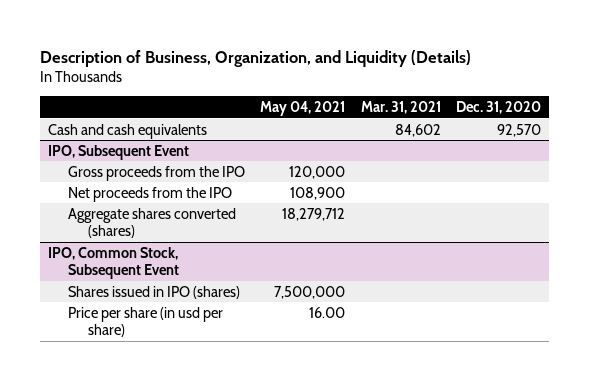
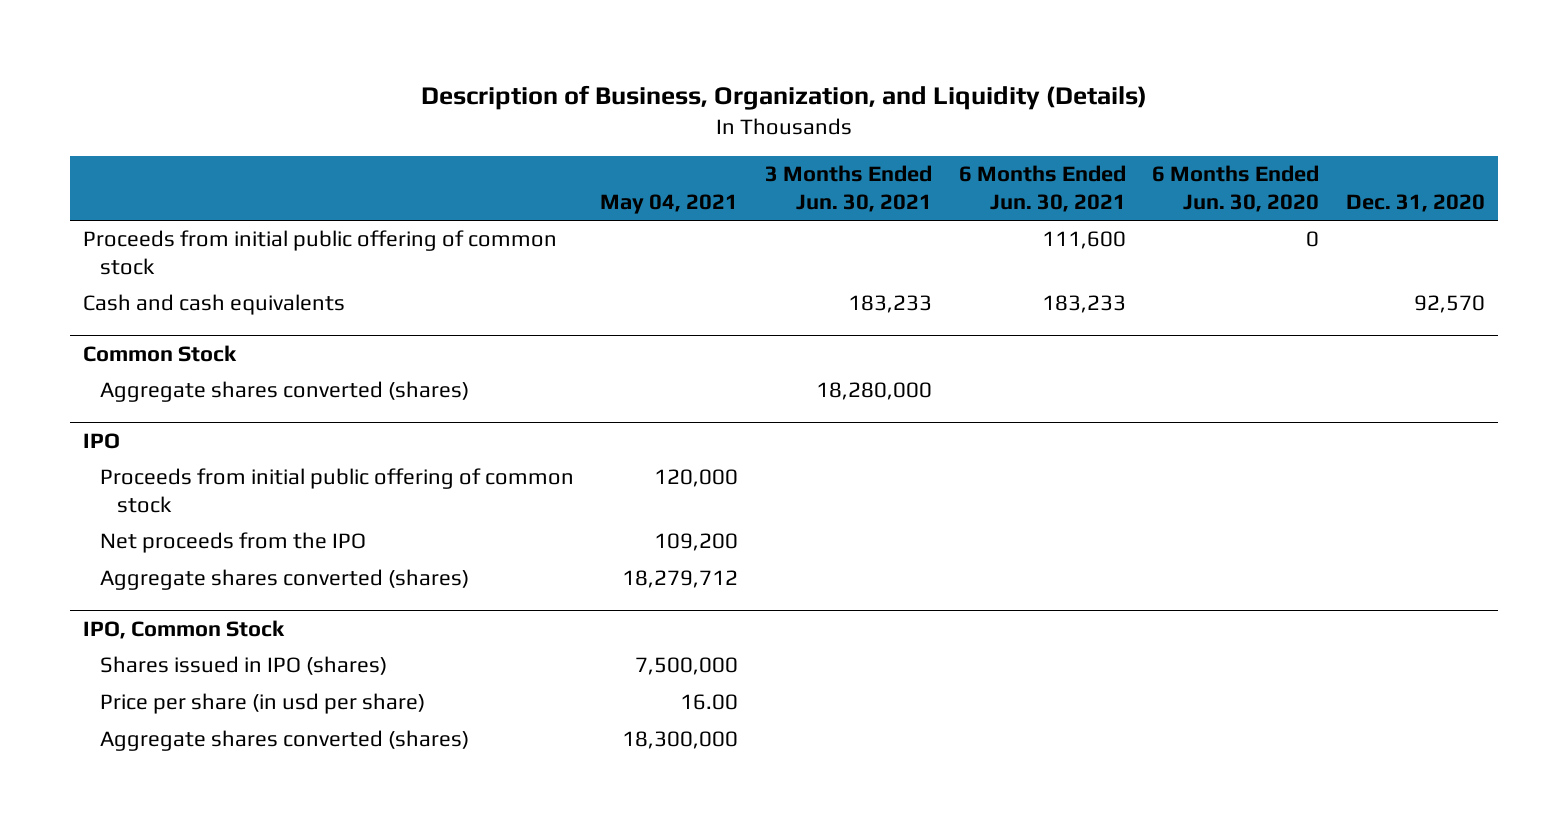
- | May 04, 2021 | Mar. 31, 2021 | Dec. 31, 2020
+ | May 04, 2021 | 3 Months Ended Jun. 30, 2021 | 6 Months Ended Jun. 30, 2021 | 6 Months Ended Jun. 30, 2020 | Dec. 31, 2020
+ Proceeds from initial public offering of common stock | | | 111,600 | 0 |
- IPO, Subsequent Event
- Gross proceeds from the IPO | 120,000 | |
- Net proceeds from the IPO | 108,900 | |
+ Common Stock
+ Aggregate shares converted (shares) | | 18,280,000 | | |
+ IPO
+ Proceeds from initial public offering of common stock | 120,000 | | | |
+ Net proceeds from the IPO | 109,200 | | | |
- IPO, Common Stock, Subsequent Event
+ IPO, Common Stock
+ Aggregate shares converted (shares) | 18,300,000 | | | |

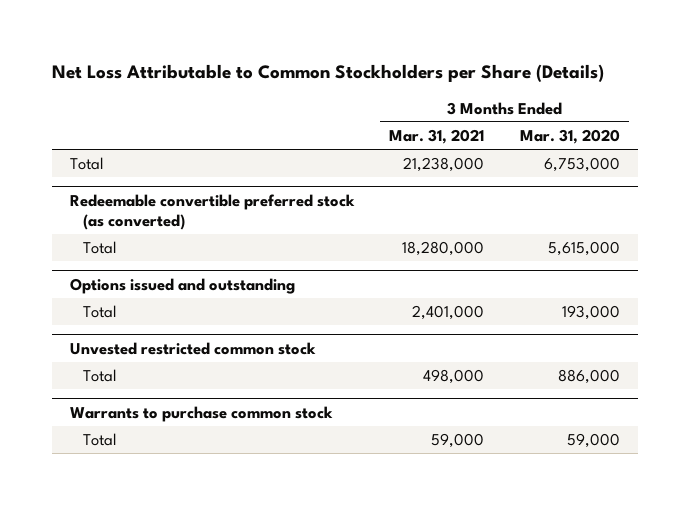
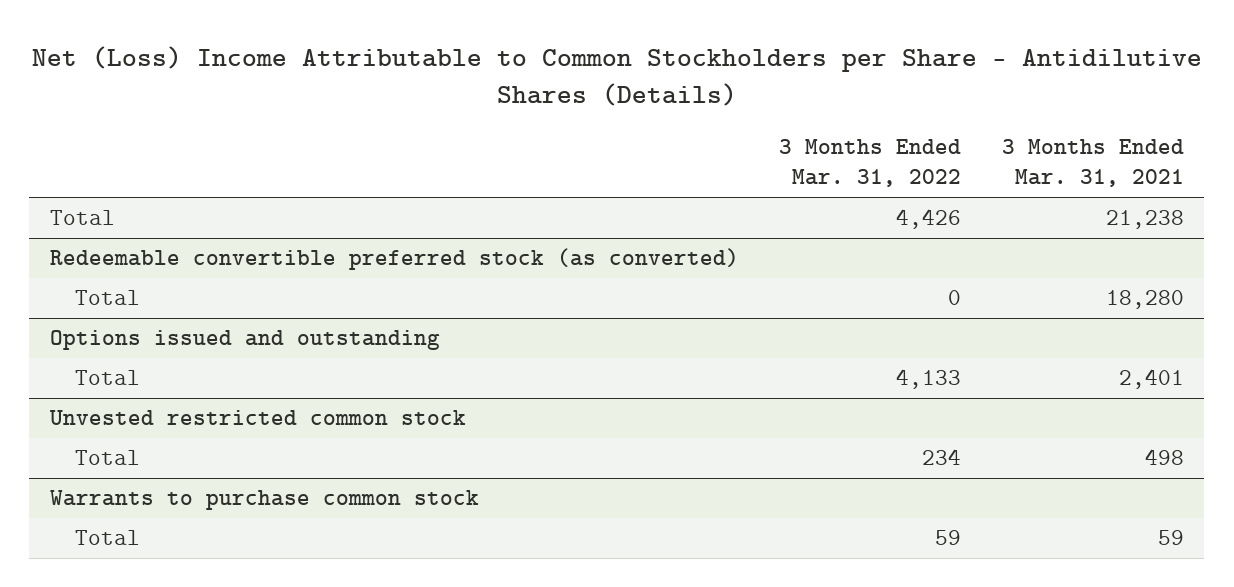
- Net Loss Attributable to Common Stockholders per Share (Details)
+ Net (Loss) Income Attributable to Common Stockholders per Share - Antidilutive Shares (Details)
- | 3 Months Ended Mar. 31, 2021 | 3 Months Ended Mar. 31, 2020
+ | 3 Months Ended Mar. 31, 2022 | 3 Months Ended Mar. 31, 2021
- Total | 21,238,000 | 6,753,000
+ Total | 4,426 | 21,238
@ Redeemable convertible preferred stock (as converted)
- Total | 18,280,000 | 5,615,000
+ Total | 0 | 18,280
@ Options issued and outstanding
- Total | 2,401,000 | 193,000
+ Total | 4,133 | 2,401
@ Unvested restricted common stock
- Total | 498,000 | 886,000
+ Total | 234 | 498
@ Warrants to purchase common stock
- Total | 59,000 | 59,000
+ Total | 59 | 59

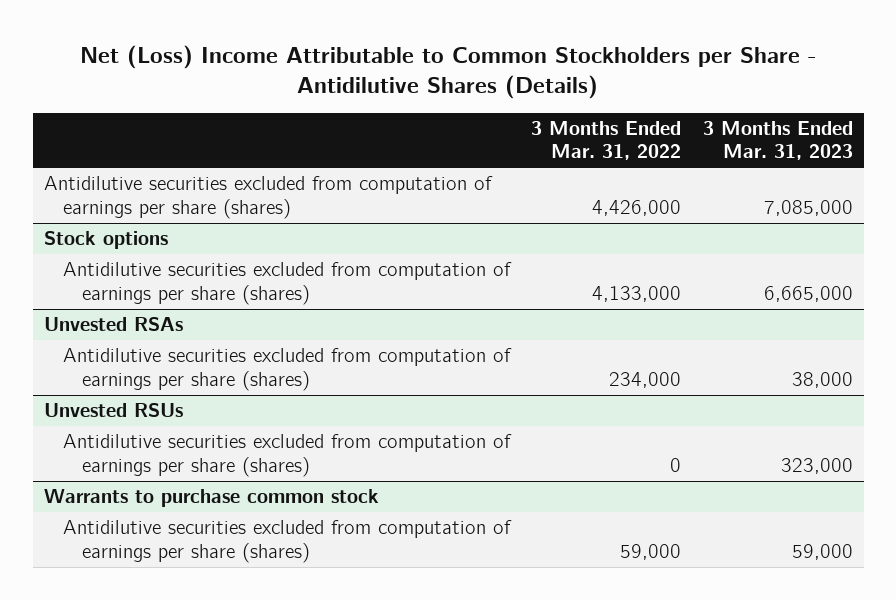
- | 3 Months Ended Mar. 31, 2022 | 3 Months Ended Mar. 31, 2021
+ | 3 Months Ended Mar. 31, 2022 | 3 Months Ended Mar. 31, 2023
- Total | 4,426 | 21,238
- Redeemable convertible preferred stock (as converted)
- Total | 0 | 18,280
- Options issued and outstanding
- Total | 4,133 | 2,401
- Unvested restricted common stock
- Total | 234 | 498
+ Antidilutive securities excluded from computation of earnings per share (shares) | 4,426,000 | 7,085,000
+ Stock options
+ Antidilutive securities excluded from computation of earnings per share (shares) | 4,133,000 | 6,665,000
+ Unvested RSAs
+ Antidilutive securities excluded from computation of earnings per share (shares) | 234,000 | 38,000
+ Unvested RSUs
+ Antidilutive securities excluded from computation of earnings per share (shares) | 0 | 323,000
@ Warrants to purchase common stock
- Total | 59 | 59
+ Antidilutive securities excluded from computation of earnings per share (shares) | 59,000 | 59,000

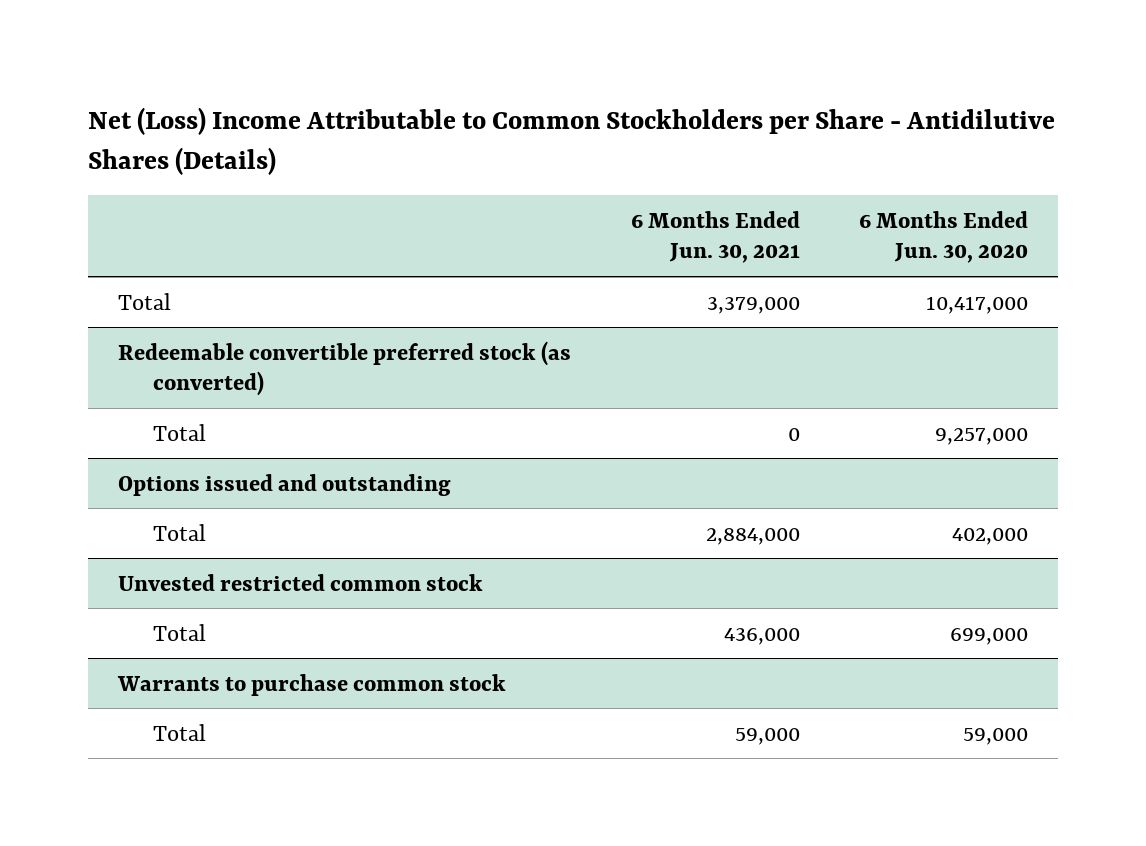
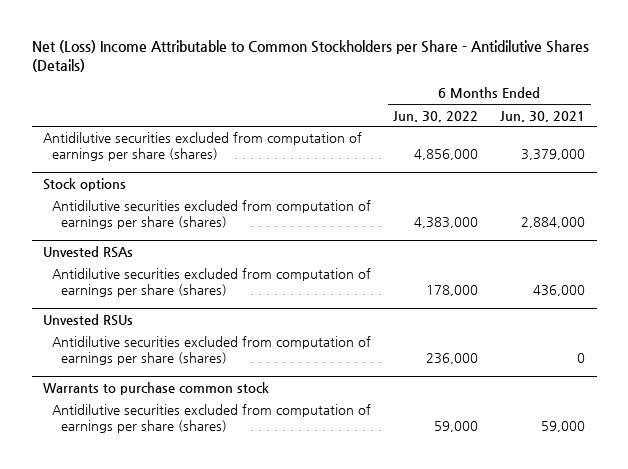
- | 6 Months Ended Jun. 30, 2021 | 6 Months Ended Jun. 30, 2020
+ | 6 Months Ended Jun. 30, 2022 | 6 Months Ended Jun. 30, 2021
- Total | 3,379,000 | 10,417,000
- Redeemable convertible preferred stock (as converted)
- Total | 0 | 9,257,000
- Options issued and outstanding
- Total | 2,884,000 | 402,000
- Unvested restricted common stock
- Total | 436,000 | 699,000
+ Antidilutive securities excluded from computation of earnings per share (shares) | 4,856,000 | 3,379,000
+ Stock options
+ Antidilutive securities excluded from computation of earnings per share (shares) | 4,383,000 | 2,884,000
+ Unvested RSAs
+ Antidilutive securities excluded from computation of earnings per share (shares) | 178,000 | 436,000
+ Unvested RSUs
+ Antidilutive securities excluded from computation of earnings per share (shares) | 236,000 | 0
@ Warrants to purchase common stock
- Total | 59,000 | 59,000
+ Antidilutive securities excluded from computation of earnings per share (shares) | 59,000 | 59,000

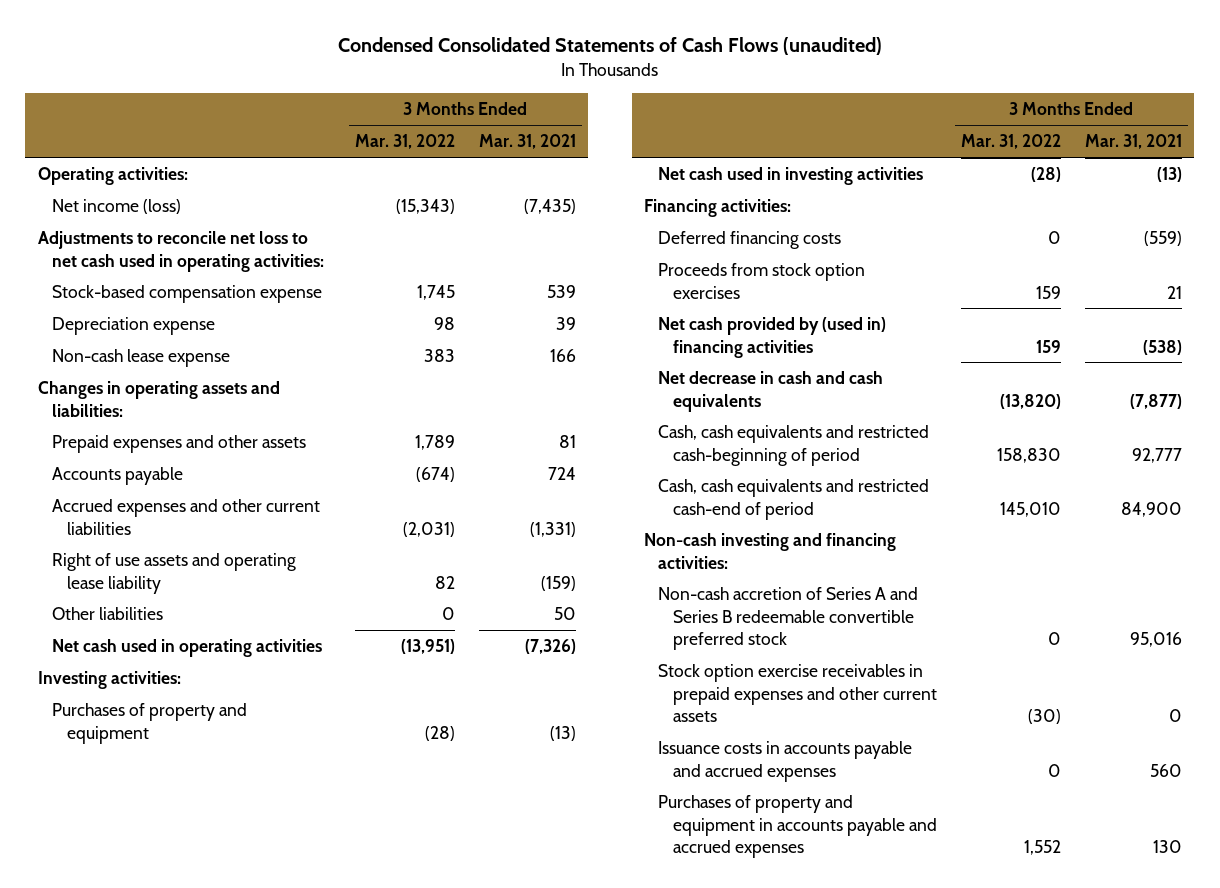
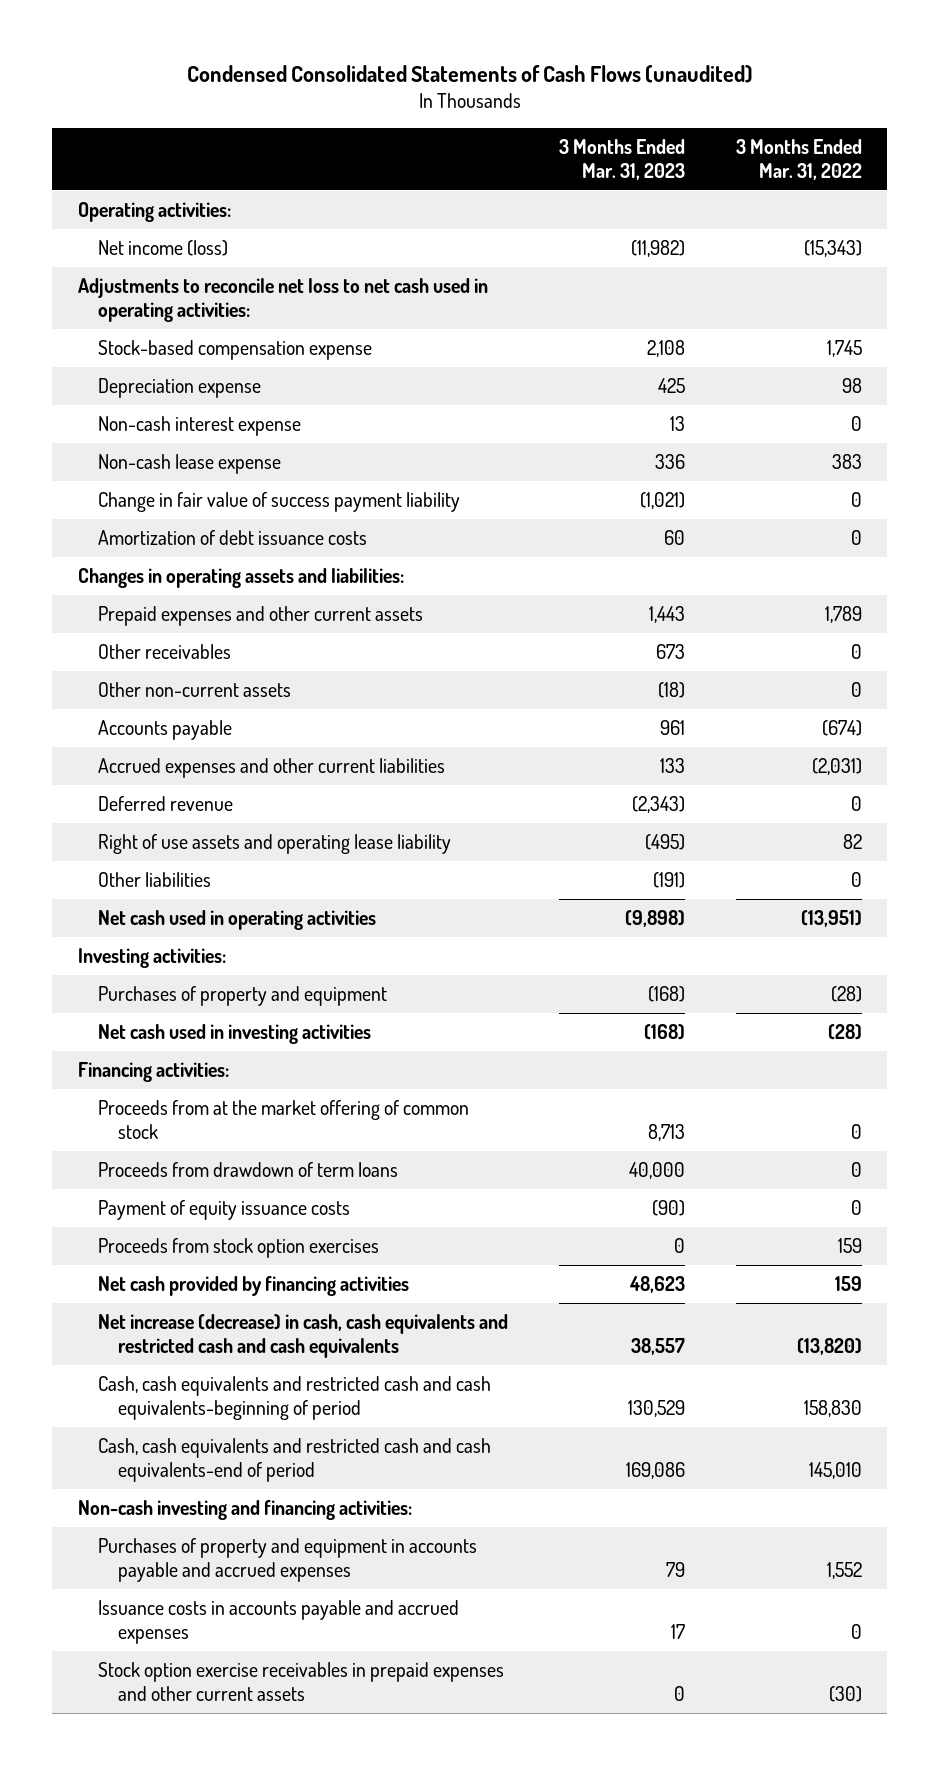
- | 3 Months Ended Mar. 31, 2022 | 3 Months Ended Mar. 31, 2021
+ | 3 Months Ended Mar. 31, 2023 | 3 Months Ended Mar. 31, 2022
+ Non-cash interest expense | 13 | 0
+ Change in fair value of success payment liability | (1,021) | 0
+ Amortization of debt issuance costs | 60 | 0
- Prepaid expenses and other assets | 1,789 | 81
+ Prepaid expenses and other current assets | 1,443 | 1,789
+ Other receivables | 673 | 0
+ Other non-current assets | (18) | 0
+ Deferred revenue | (2,343) | 0
- Deferred financing costs | 0 | (559)
+ Proceeds from at the market offering of common stock | 8,713 | 0
+ Proceeds from drawdown of term loans | 40,000 | 0
+ Payment of equity issuance costs | (90) | 0
- Net cash provided by (used in) financing activities | 159 | (538)
- Net decrease in cash and cash equivalents | (13,820) | (7,877)
- Cash, cash equivalents and restricted cash-beginning of period | 158,830 | 92,777
- Cash, cash equivalents and restricted cash-end of period | 145,010 | 84,900
+ Net cash provided by financing activities | 48,623 | 159
+ Net increase (decrease) in cash, cash equivalents and restricted cash and cash equivalents | 38,557 | (13,820)
+ Cash, cash equivalents and restricted cash and cash equivalents-beginning of period | 130,529 | 158,830
+ Cash, cash equivalents and restricted cash and cash equivalents-end of period | 169,086 | 145,010
- Non-cash accretion of Series A and Series B redeemable convertible preferred stock | 0 | 95,016
moved down: Issuance costs in accounts payable and accrued expenses | 17 | 0
moved down: Stock option exercise receivables in prepaid expenses and other current assets | 0 | (30)

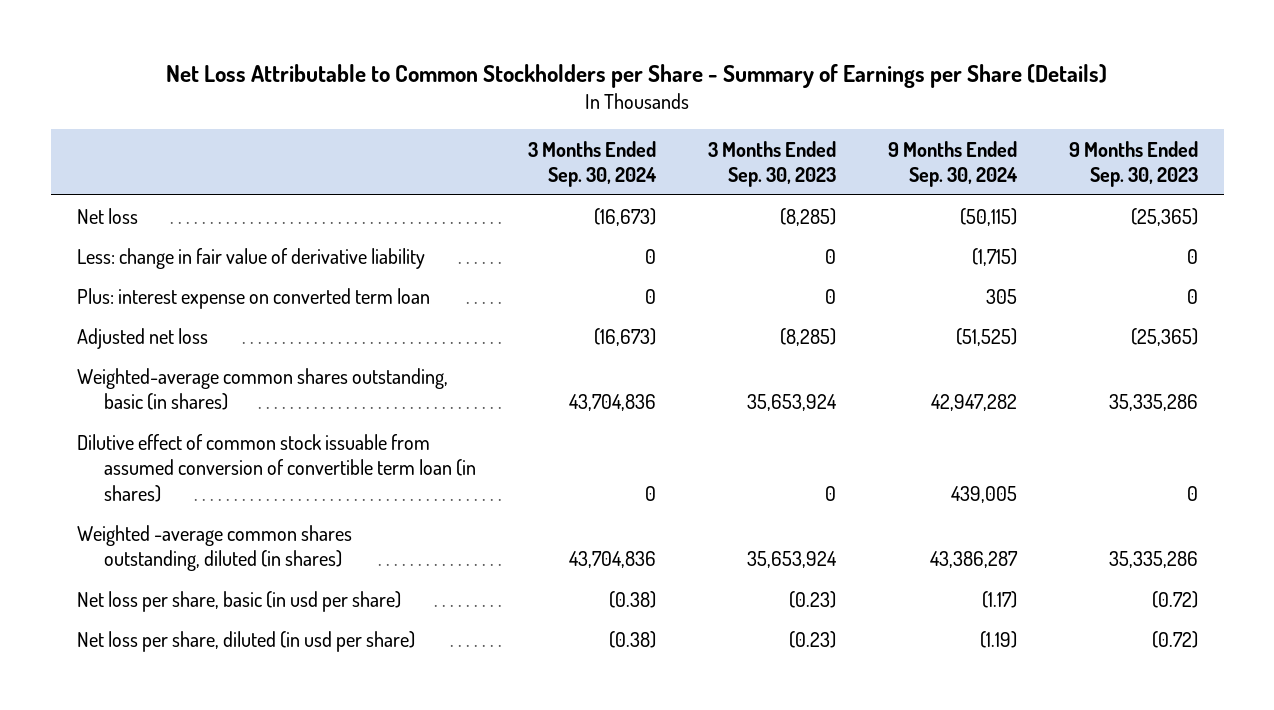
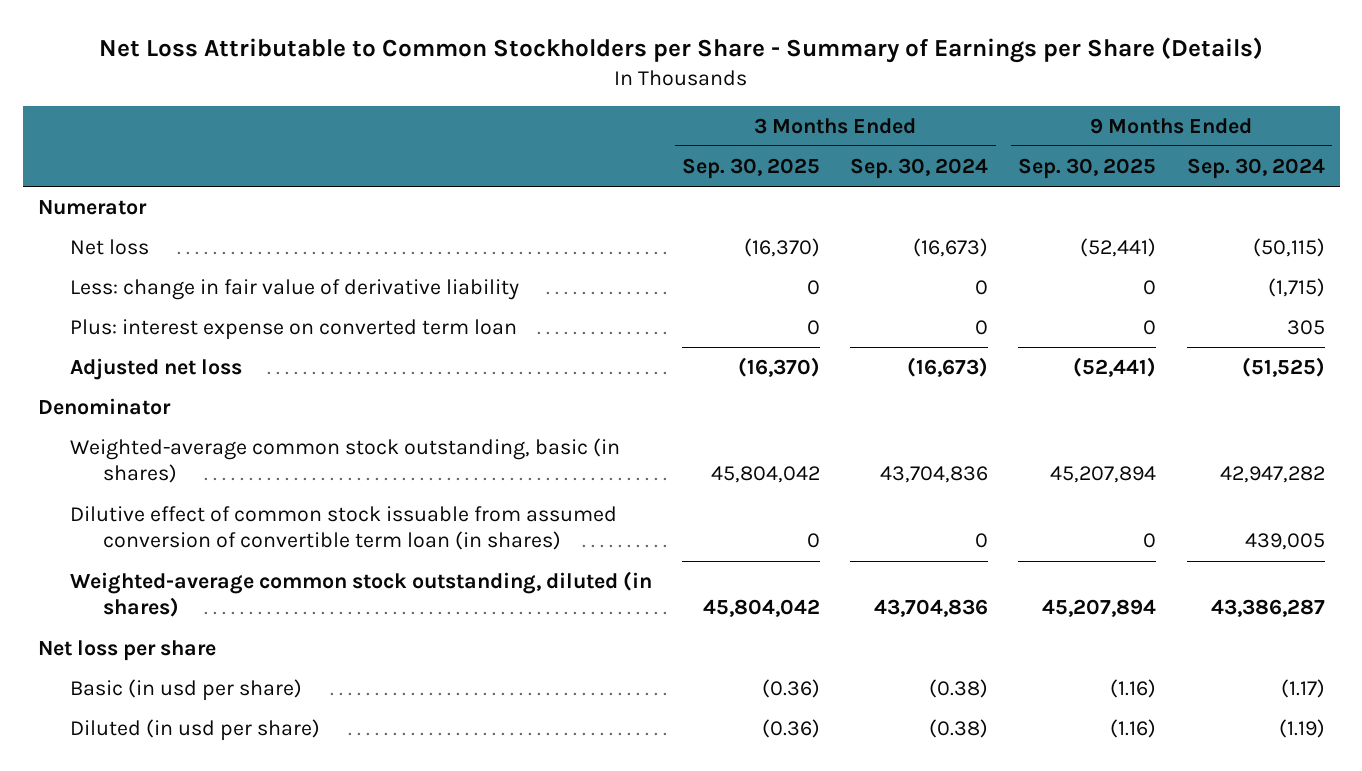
- | 3 Months Ended Sep. 30, 2024 | 3 Months Ended Sep. 30, 2023 | 9 Months Ended Sep. 30, 2024 | 9 Months Ended Sep. 30, 2023
+ | 3 Months Ended Sep. 30, 2025 | 3 Months Ended Sep. 30, 2024 | 9 Months Ended Sep. 30, 2025 | 9 Months Ended Sep. 30, 2024
+ Numerator
- Weighted-average common shares outstanding, basic (in shares) | 43,704,836 | 35,653,924 | 42,947,282 | 35,335,286
+ Denominator
+ Weighted-average common stock outstanding, basic (in shares) | 45,804,042 | 43,704,836 | 45,207,894 | 42,947,282
- Weighted -average common shares outstanding, diluted (in shares) | 43,704,836 | 35,653,924 | 43,386,287 | 35,335,286
- Net loss per share, basic (in usd per share) | (0.38) | (0.23) | (1.17) | (0.72)
- Net loss per share, diluted (in usd per share) | (0.38) | (0.23) | (1.19) | (0.72)
+ Weighted-average common stock outstanding, diluted (in shares) | 45,804,042 | 43,704,836 | 45,207,894 | 43,386,287
+ Net loss per share
+ Basic (in usd per share) | (0.36) | (0.38) | (1.16) | (1.17)
+ Diluted (in usd per share) | (0.36) | (0.38) | (1.16) | (1.19)

